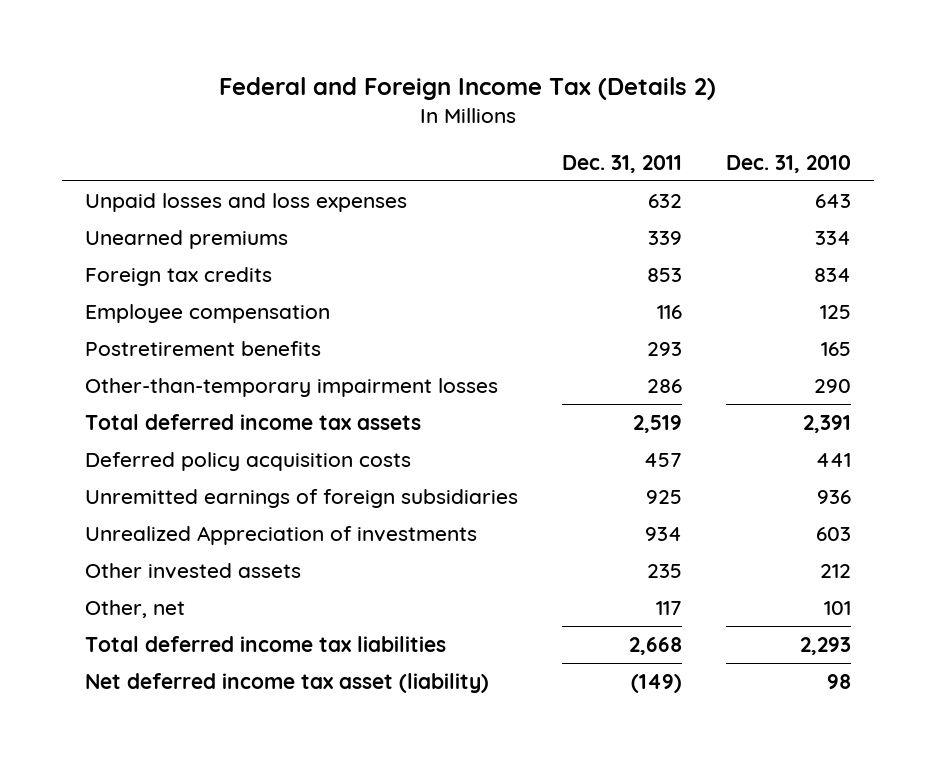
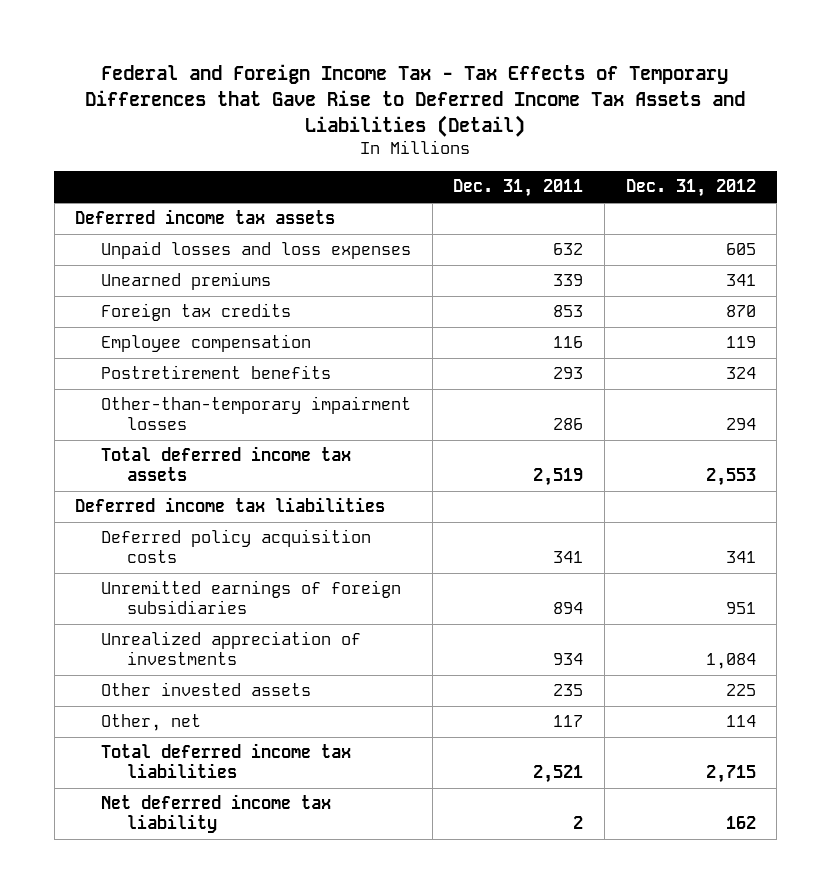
- Federal and Foreign Income Tax (Details 2)
+ Federal and Foreign Income Tax - Tax Effects of Temporary Differences that Gave Rise to Deferred Income Tax Assets and Liabilities (Detail)
- | Dec. 31, 2011 | Dec. 31, 2010
+ | Dec. 31, 2011 | Dec. 31, 2012
+ Deferred income tax assets
- Deferred policy acquisition costs | 457 | 441
- Unremitted earnings of foreign subsidiaries | 925 | 936
- Unrealized Appreciation of investments | 934 | 603
+ Deferred income tax liabilities
+ Deferred policy acquisition costs | 341 | 341
+ Unremitted earnings of foreign subsidiaries | 894 | 951
+ Unrealized appreciation of investments | 934 | 1,084
- Total deferred income tax liabilities | 2,668 | 2,293
- Net deferred income tax asset (liability) | (149) | 98
+ Total deferred income tax liabilities | 2,521 | 2,715
+ Net deferred income tax liability | 2 | 162

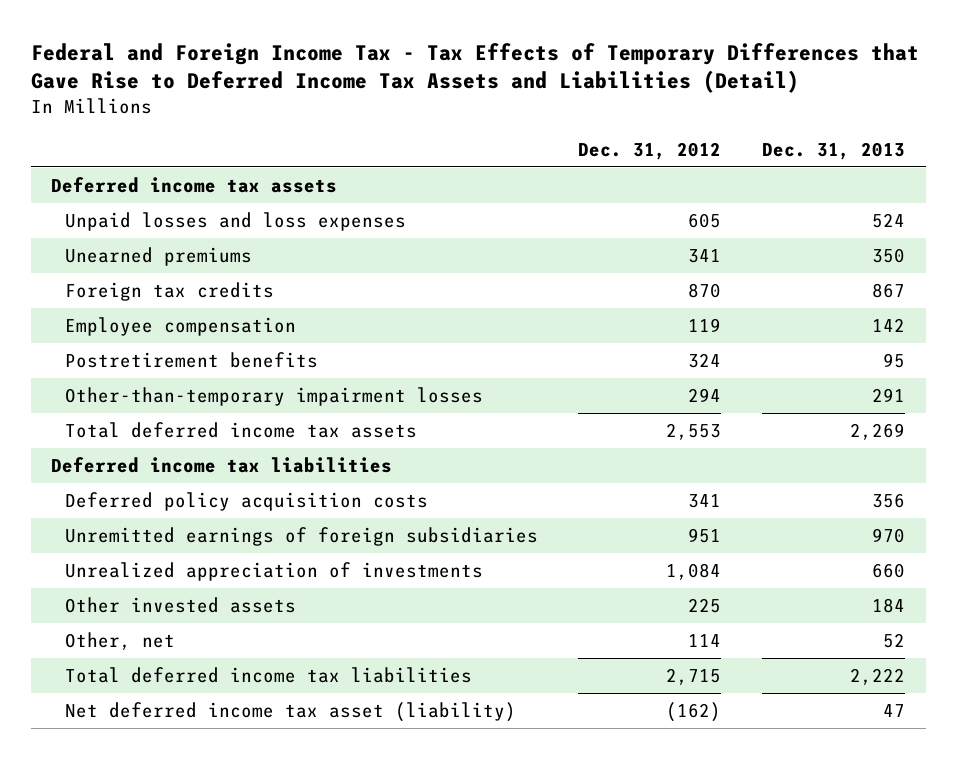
- | Dec. 31, 2011 | Dec. 31, 2012
+ | Dec. 31, 2012 | Dec. 31, 2013
- Net deferred income tax liability | 2 | 162
+ Net deferred income tax asset (liability) | (162) | 47

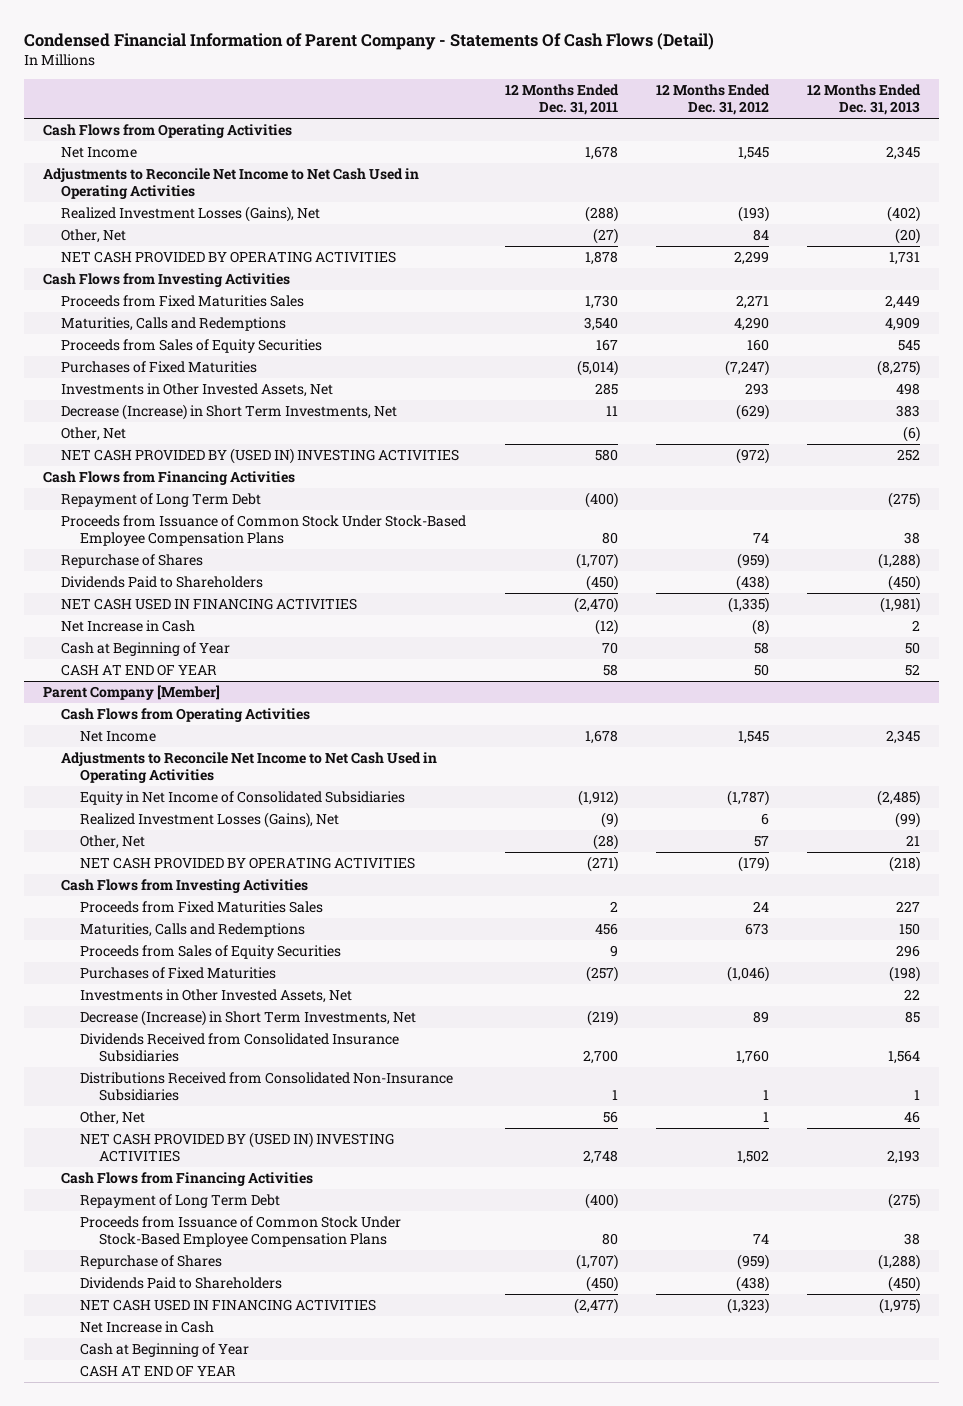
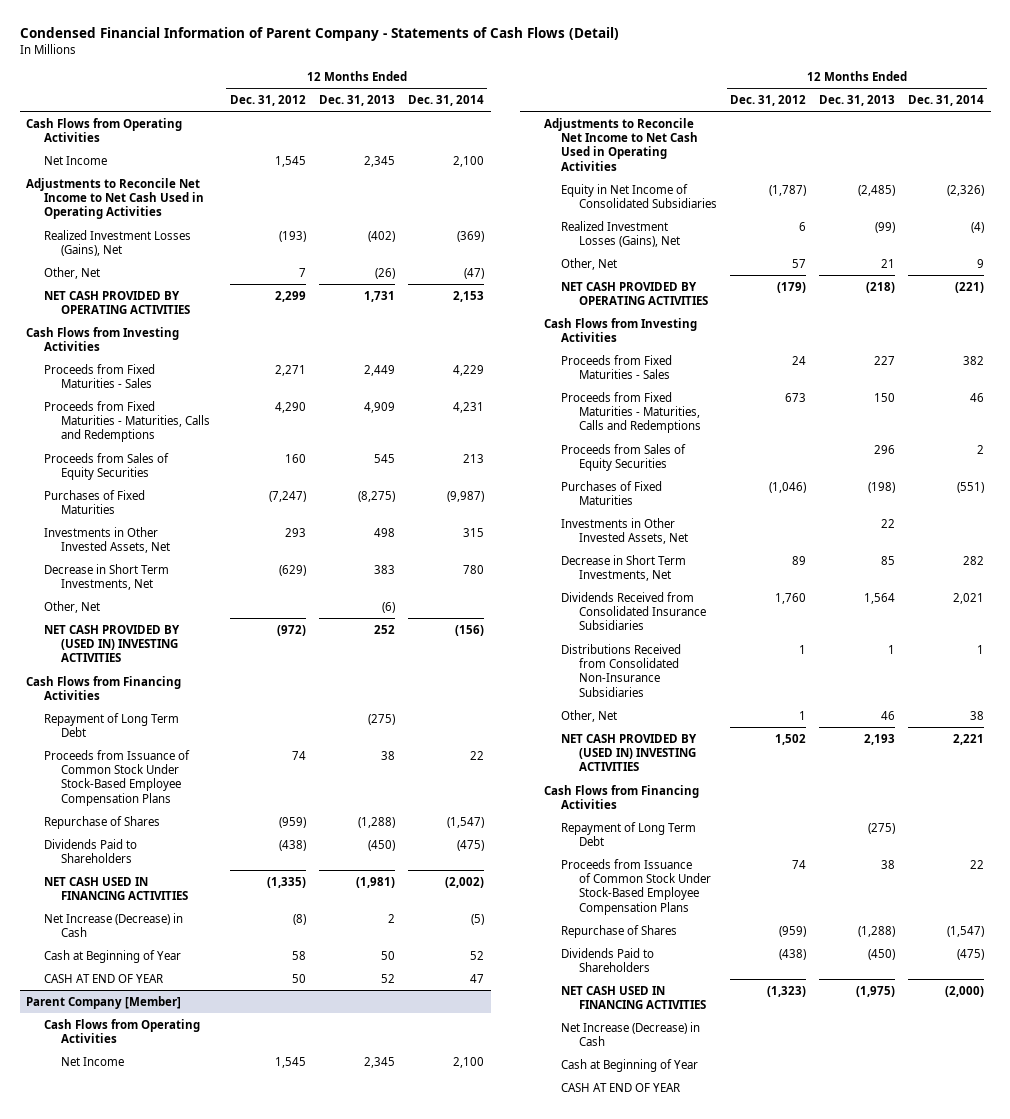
- Condensed Financial Information of Parent Company - Statements Of Cash Flows (Detail)
+ Condensed Financial Information of Parent Company - Statements of Cash Flows (Detail)
- | 12 Months Ended Dec. 31, 2011 | 12 Months Ended Dec. 31, 2012 | 12 Months Ended Dec. 31, 2013
+ | 12 Months Ended Dec. 31, 2012 | 12 Months Ended Dec. 31, 2013 | 12 Months Ended Dec. 31, 2014
- Other, Net | (27) | 84 | (20)
+ Other, Net | 7 | (26) | (47)
- Proceeds from Fixed Maturities Sales | 1,730 | 2,271 | 2,449
- Maturities, Calls and Redemptions | 3,540 | 4,290 | 4,909
+ Proceeds from Fixed Maturities - Sales | 2,271 | 2,449 | 4,229
+ Proceeds from Fixed Maturities - Maturities, Calls and Redemptions | 4,290 | 4,909 | 4,231
- Decrease (Increase) in Short Term Investments, Net | 11 | (629) | 383
+ Decrease in Short Term Investments, Net | (629) | 383 | 780
- Net Increase in Cash | (12) | (8) | 2
+ Net Increase (Decrease) in Cash | (8) | 2 | (5)
@ Parent Company [Member]
- Proceeds from Fixed Maturities Sales | 2 | 24 | 227
- Maturities, Calls and Redemptions | 456 | 673 | 150
+ Proceeds from Fixed Maturities - Sales | 24 | 227 | 382
+ Proceeds from Fixed Maturities - Maturities, Calls and Redemptions | 673 | 150 | 46
- Decrease (Increase) in Short Term Investments, Net | (219) | 89 | 85
+ Decrease in Short Term Investments, Net | 89 | 85 | 282
- Net Increase in Cash
+ Net Increase (Decrease) in Cash

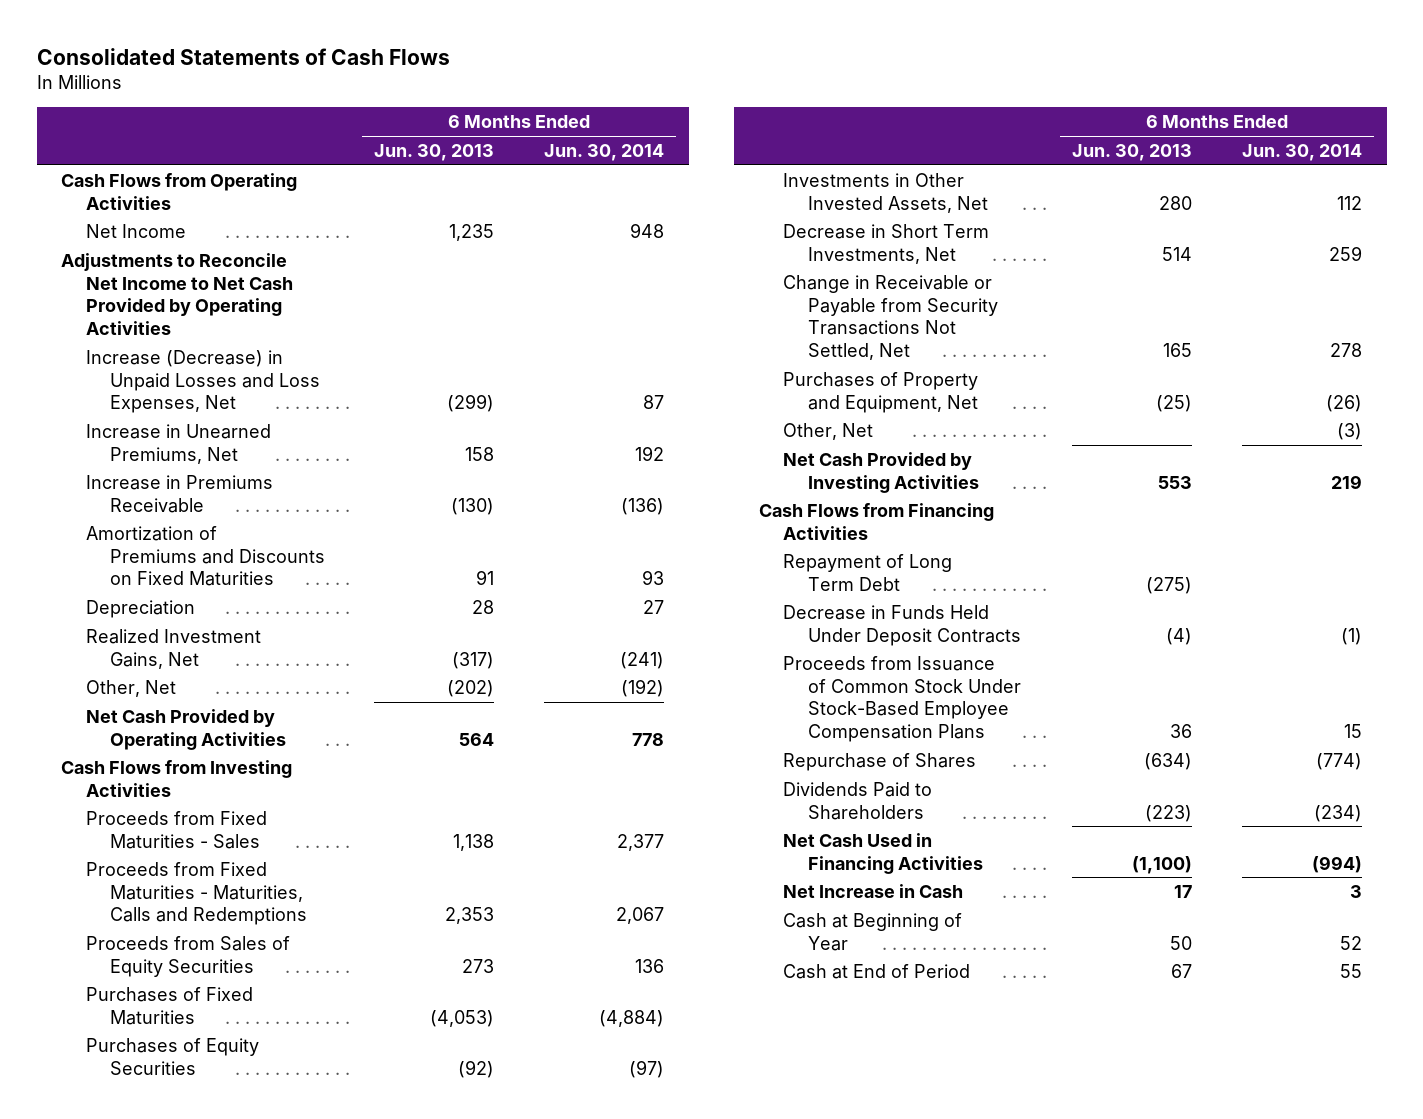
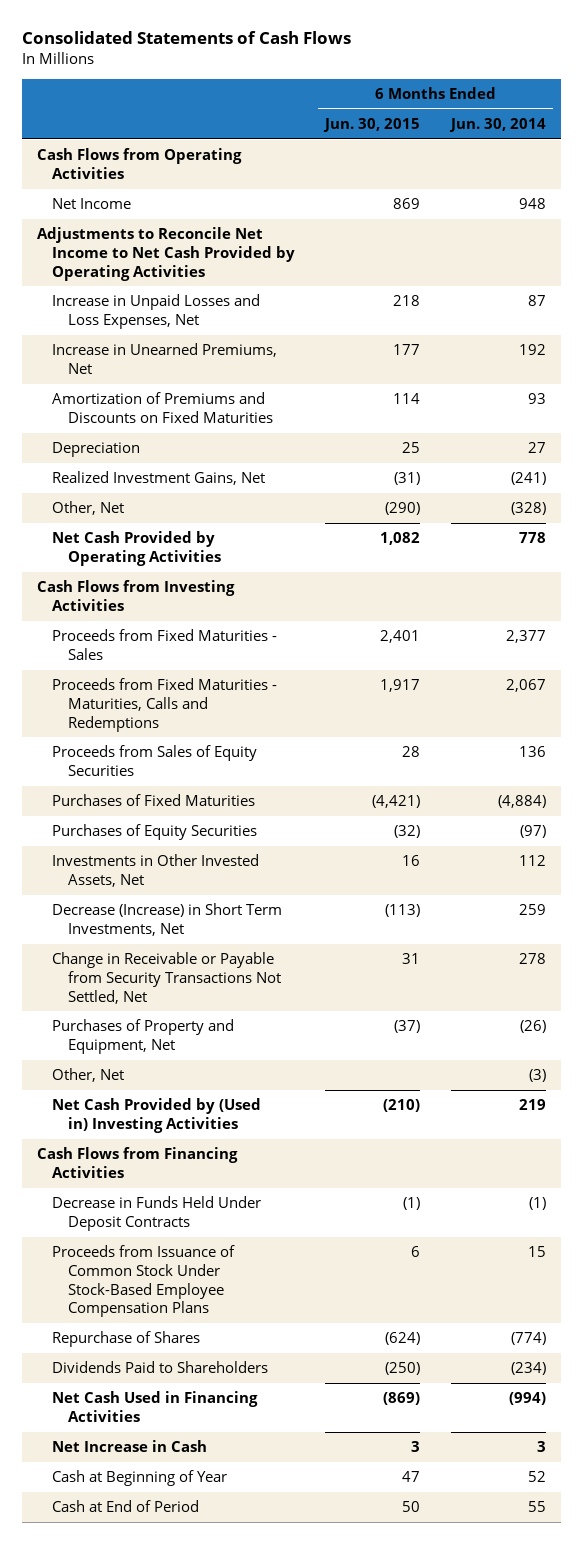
- | 6 Months Ended Jun. 30, 2013 | 6 Months Ended Jun. 30, 2014
+ | 6 Months Ended Jun. 30, 2015 | 6 Months Ended Jun. 30, 2014
- Increase (Decrease) in Unpaid Losses and Loss Expenses, Net | (299) | 87
+ Increase in Unpaid Losses and Loss Expenses, Net | 218 | 87
- Increase in Premiums Receivable | (130) | (136)
- Other, Net | (202) | (192)
+ Other, Net | (290) | (328)
- Decrease in Short Term Investments, Net | 514 | 259
+ Decrease (Increase) in Short Term Investments, Net | (113) | 259
- Net Cash Provided by Investing Activities | 553 | 219
+ Net Cash Provided by (Used in) Investing Activities | (210) | 219
- Repayment of Long Term Debt | (275) |

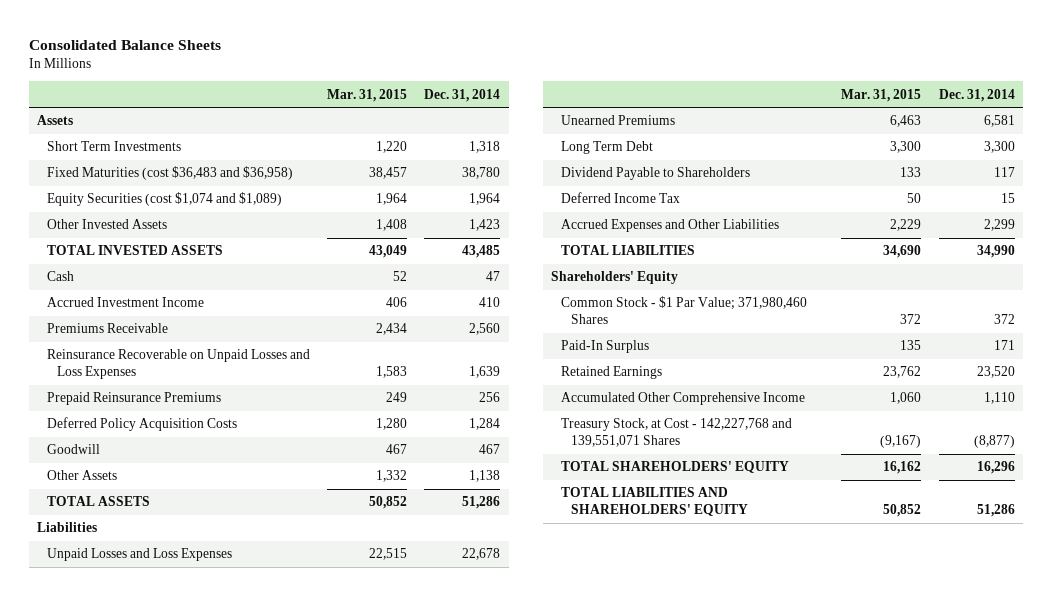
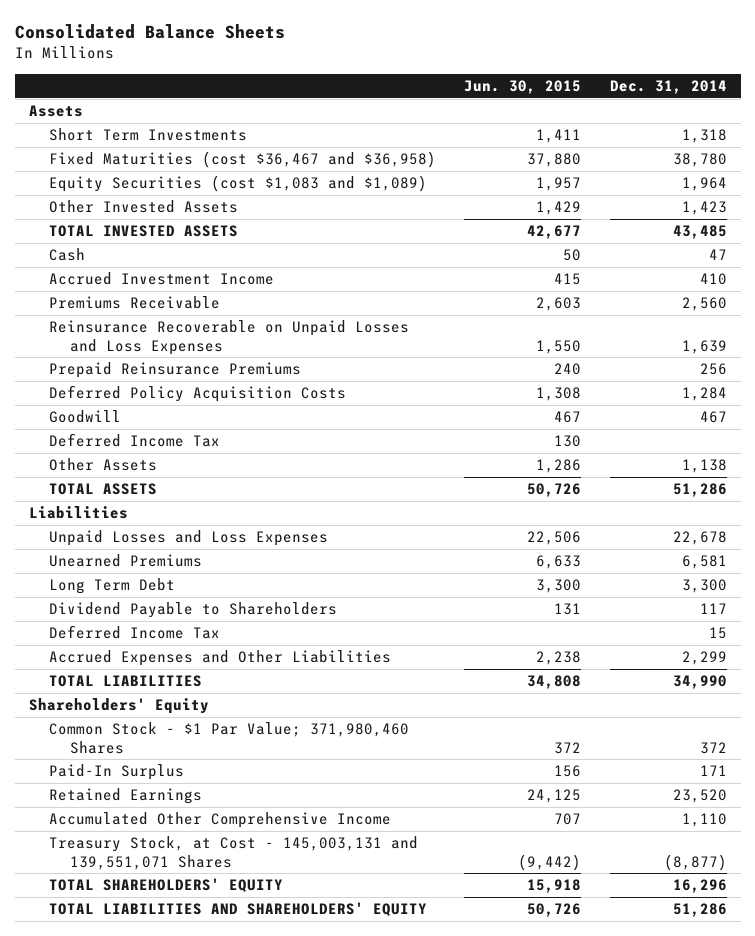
- | Mar. 31, 2015 | Dec. 31, 2014
+ | Jun. 30, 2015 | Dec. 31, 2014
- Fixed Maturities (cost $36,483 and $36,958) | 38,457 | 38,780
- Equity Securities (cost $1,074 and $1,089) | 1,964 | 1,964
+ Fixed Maturities (cost $36,467 and $36,958) | 37,880 | 38,780
+ Equity Securities (cost $1,083 and $1,089) | 1,957 | 1,964
+ Deferred Income Tax | 130 |
- Treasury Stock, at Cost - 142,227,768 and 139,551,071 Shares | (9,167) | (8,877)
+ Treasury Stock, at Cost - 145,003,131 and 139,551,071 Shares | (9,442) | (8,877)

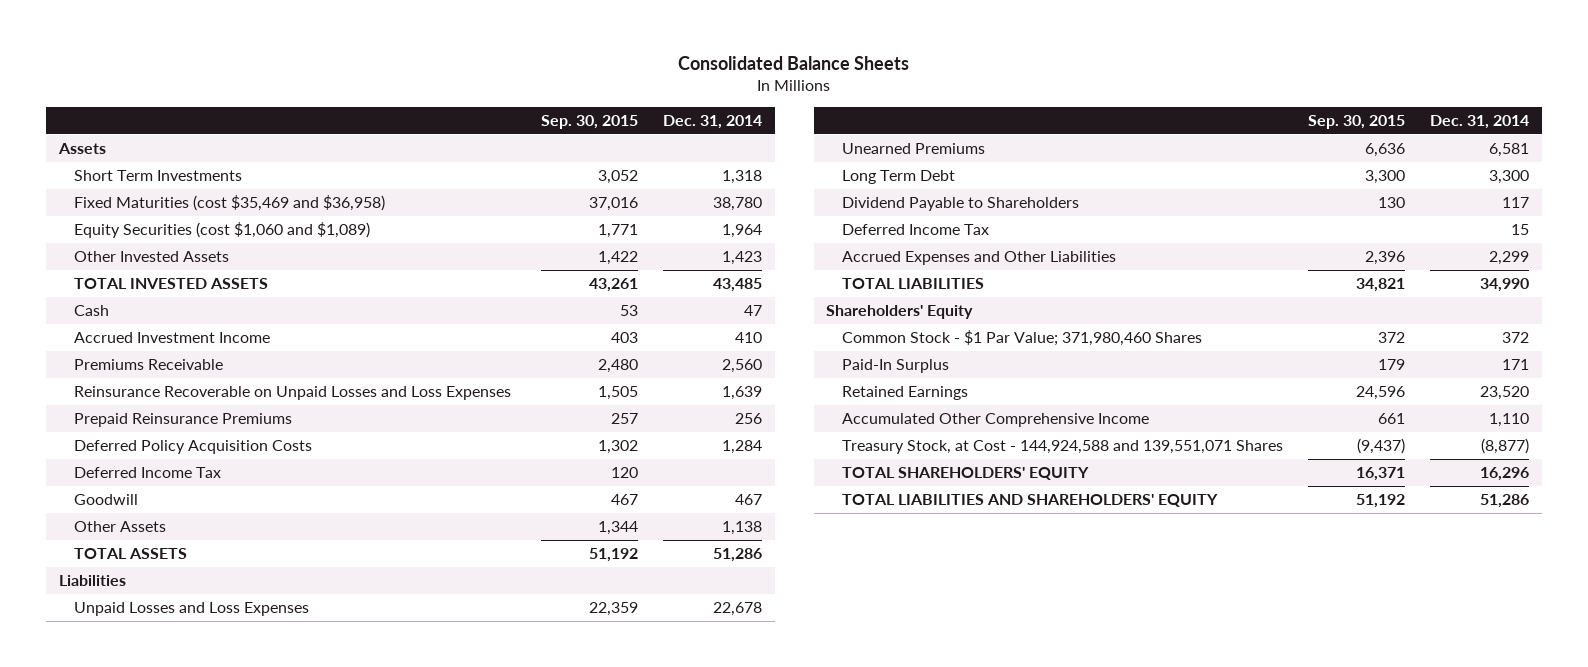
- | Jun. 30, 2015 | Dec. 31, 2014
+ | Sep. 30, 2015 | Dec. 31, 2014
- Fixed Maturities (cost $36,467 and $36,958) | 37,880 | 38,780
- Equity Securities (cost $1,083 and $1,089) | 1,957 | 1,964
+ Fixed Maturities (cost $35,469 and $36,958) | 37,016 | 38,780
+ Equity Securities (cost $1,060 and $1,089) | 1,771 | 1,964
moved down: Goodwill | 467 | 467
- Treasury Stock, at Cost - 145,003,131 and 139,551,071 Shares | (9,442) | (8,877)
+ Treasury Stock, at Cost - 144,924,588 and 139,551,071 Shares | (9,437) | (8,877)

